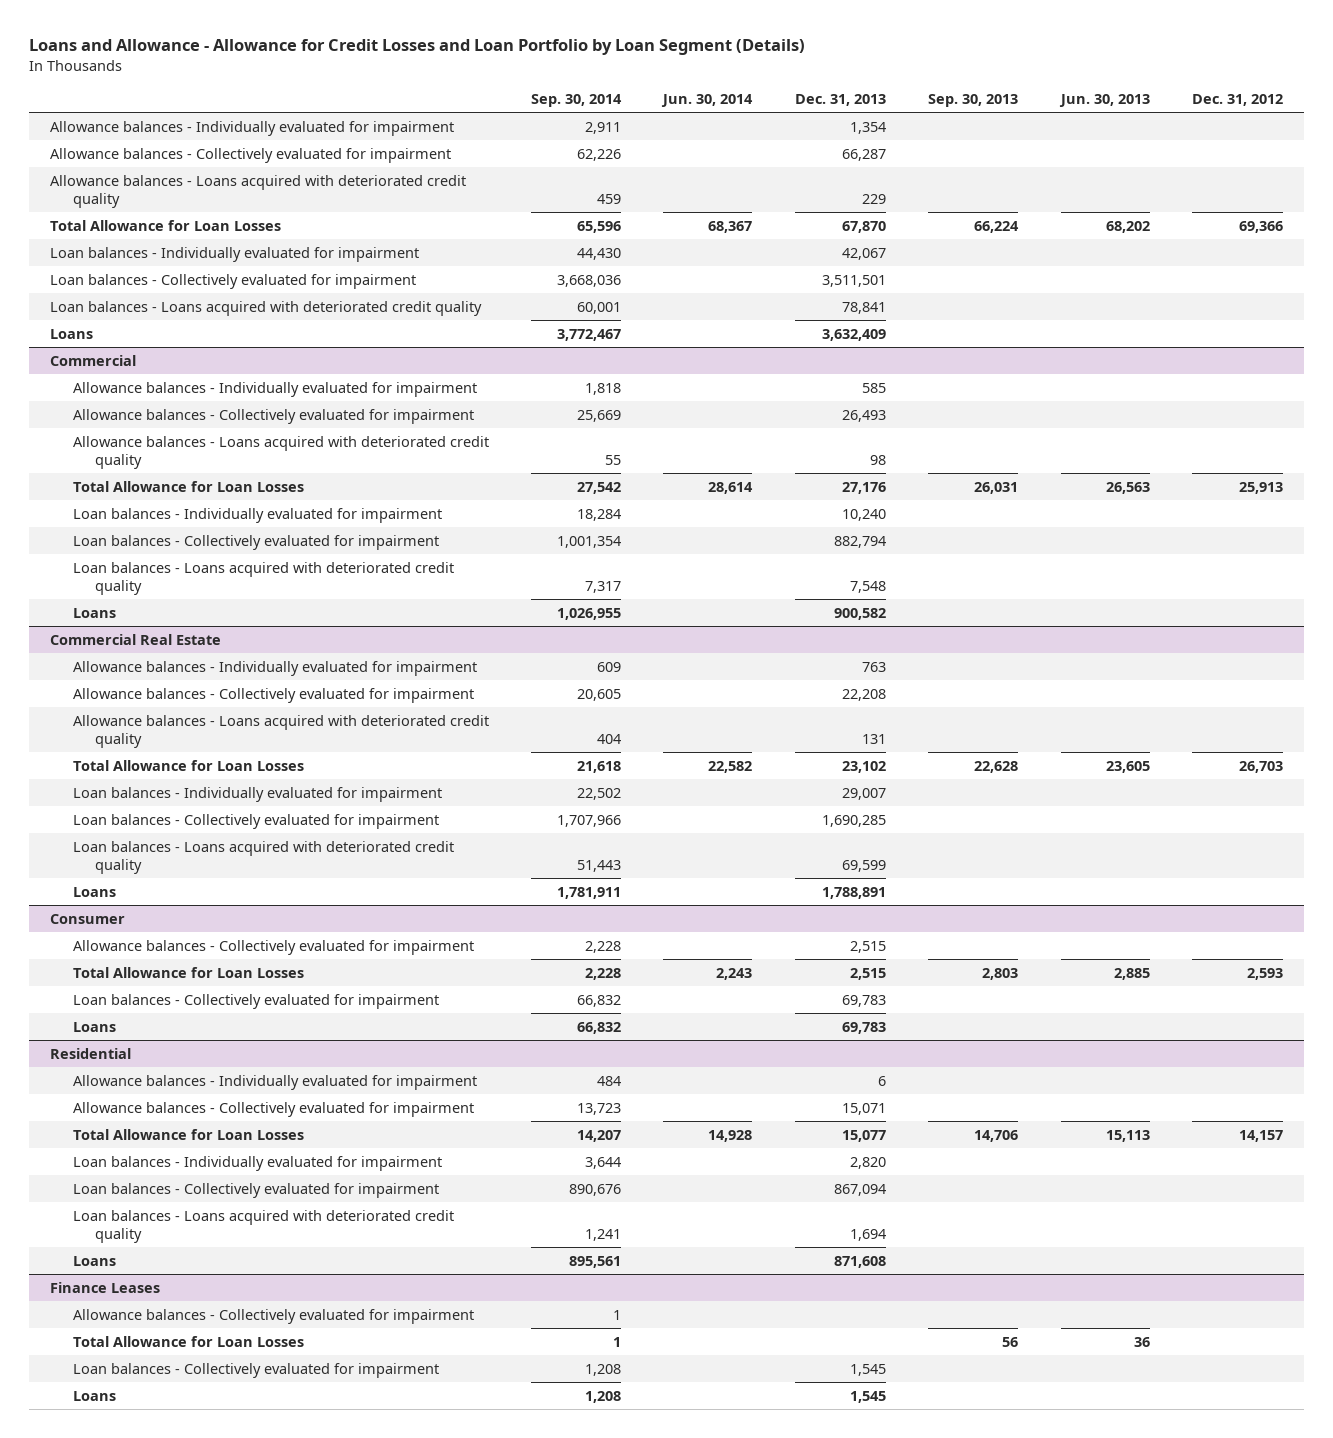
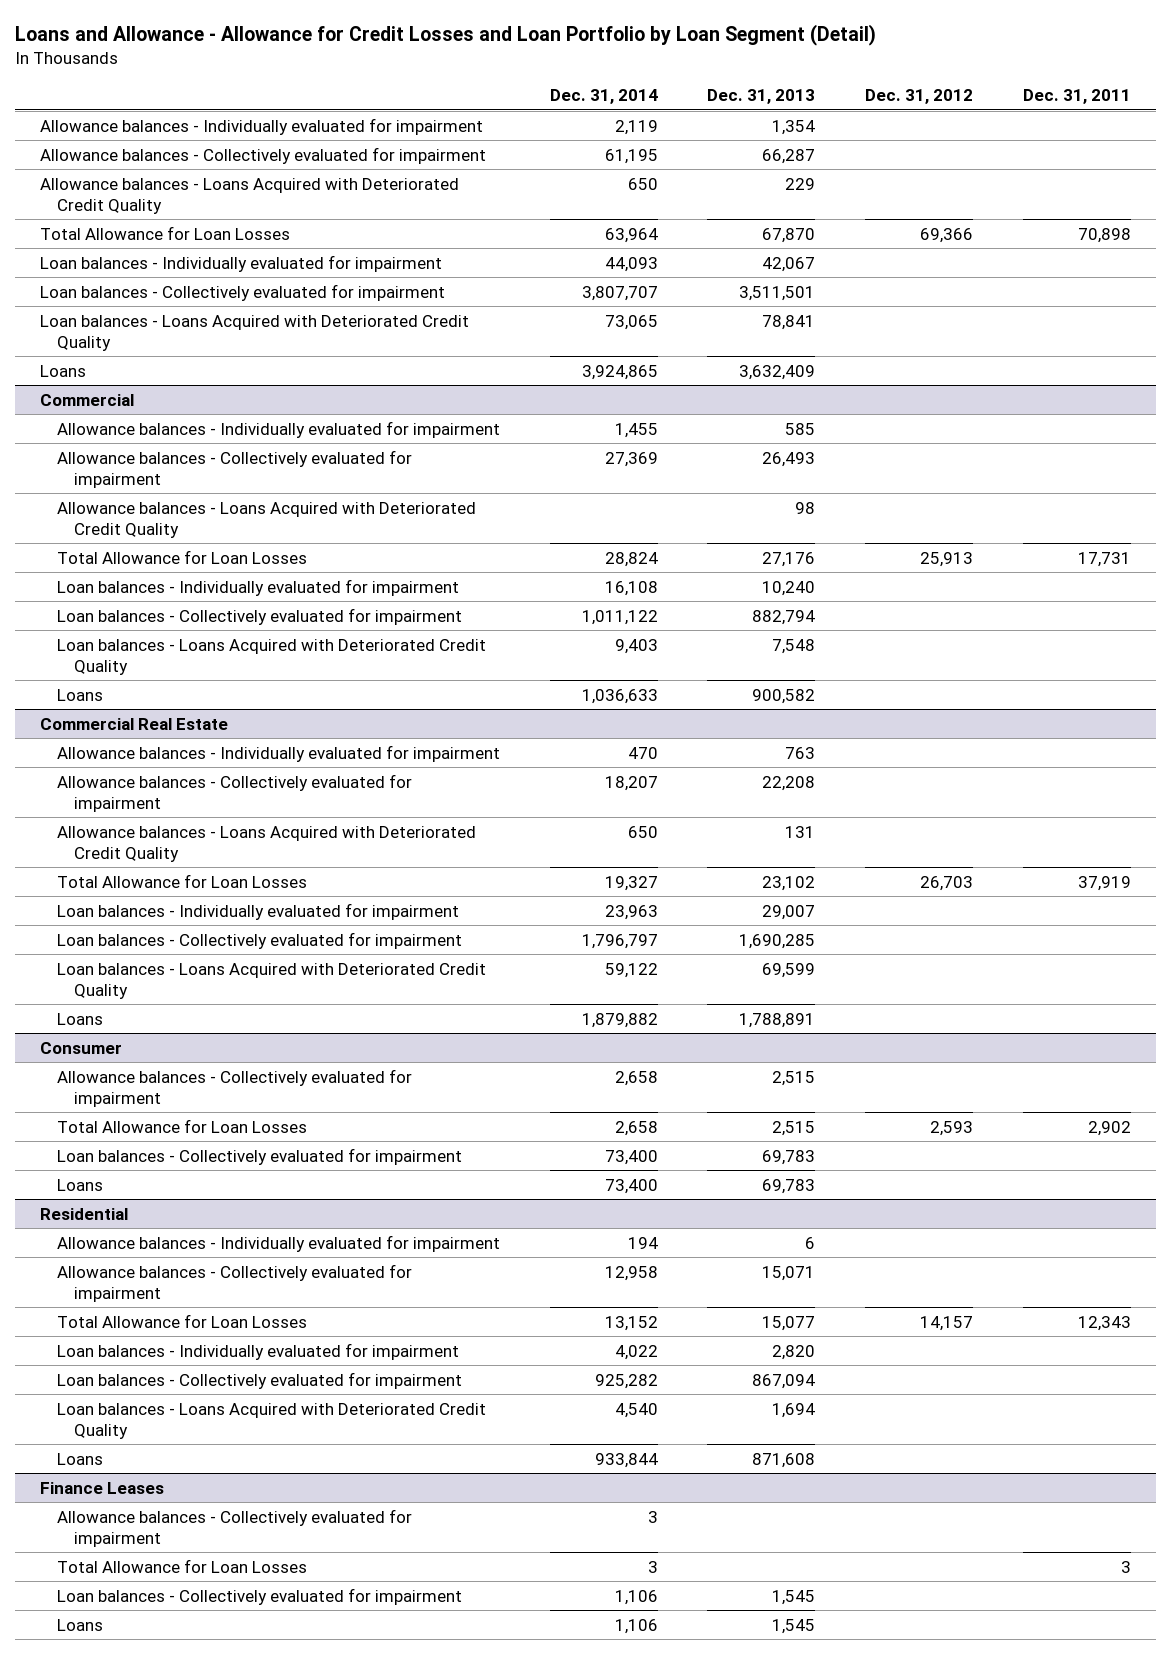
- Loans and Allowance - Allowance for Credit Losses and Loan Portfolio by Loan Segment (Details)
+ Loans and Allowance - Allowance for Credit Losses and Loan Portfolio by Loan Segment (Detail)
- | Sep. 30, 2014 | Jun. 30, 2014 | Dec. 31, 2013 | Sep. 30, 2013 | Jun. 30, 2013 | Dec. 31, 2012
+ | Dec. 31, 2014 | Dec. 31, 2013 | Dec. 31, 2012 | Dec. 31, 2011
- Allowance balances - Loans acquired with deteriorated credit quality | 459 | | 229 | | |
+ Allowance balances - Loans Acquired with Deteriorated Credit Quality | 650 | 229 | |
- Loan balances - Loans acquired with deteriorated credit quality | 60,001 | | 78,841 | | |
+ Loan balances - Loans Acquired with Deteriorated Credit Quality | 73,065 | 78,841 | |
@ Commercial
- Allowance balances - Loans acquired with deteriorated credit quality | 55 | | 98 | | |
+ Allowance balances - Loans Acquired with Deteriorated Credit Quality | | 98 | |
- Loan balances - Loans acquired with deteriorated credit quality | 7,317 | | 7,548 | | |
+ Loan balances - Loans Acquired with Deteriorated Credit Quality | 9,403 | 7,548 | |
@ Commercial Real Estate
- Allowance balances - Loans acquired with deteriorated credit quality | 404 | | 131 | | |
+ Allowance balances - Loans Acquired with Deteriorated Credit Quality | 650 | 131 | |
- Loan balances - Loans acquired with deteriorated credit quality | 51,443 | | 69,599 | | |
+ Loan balances - Loans Acquired with Deteriorated Credit Quality | 59,122 | 69,599 | |
@ Residential
- Loan balances - Loans acquired with deteriorated credit quality | 1,241 | | 1,694 | | |
+ Loan balances - Loans Acquired with Deteriorated Credit Quality | 4,540 | 1,694 | |

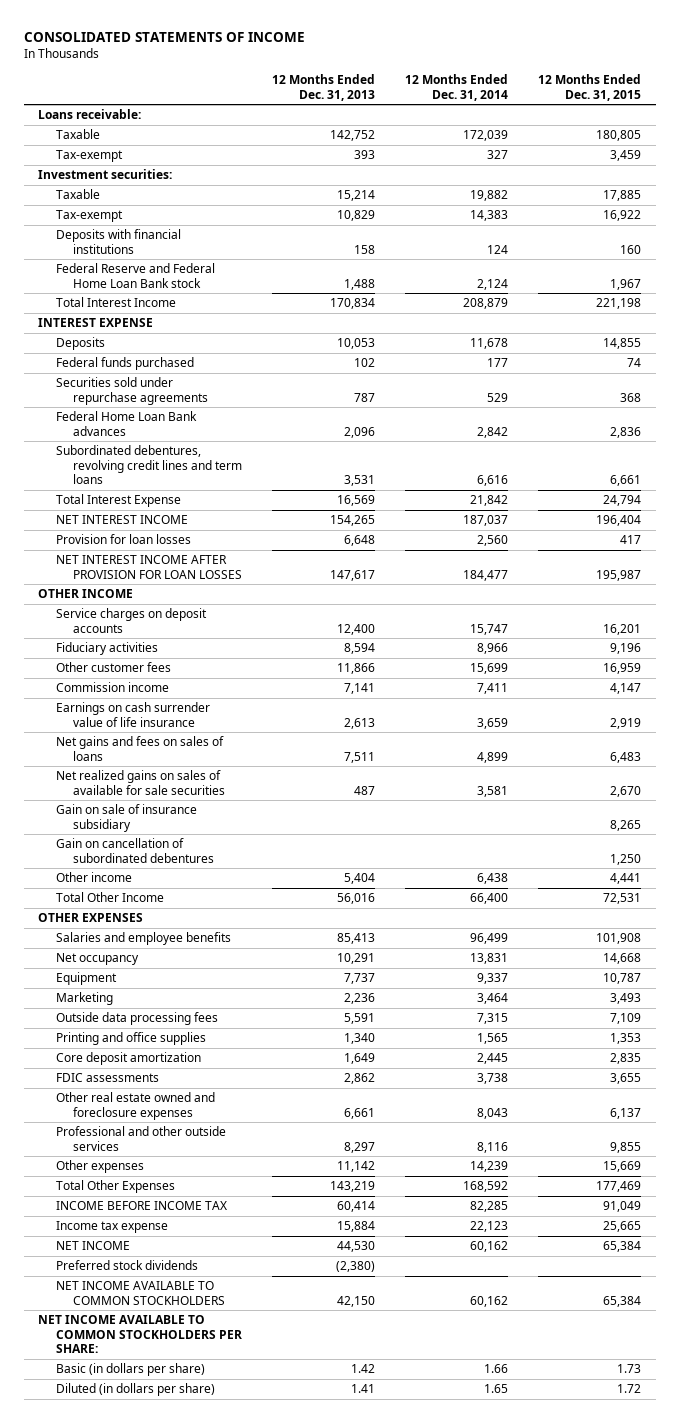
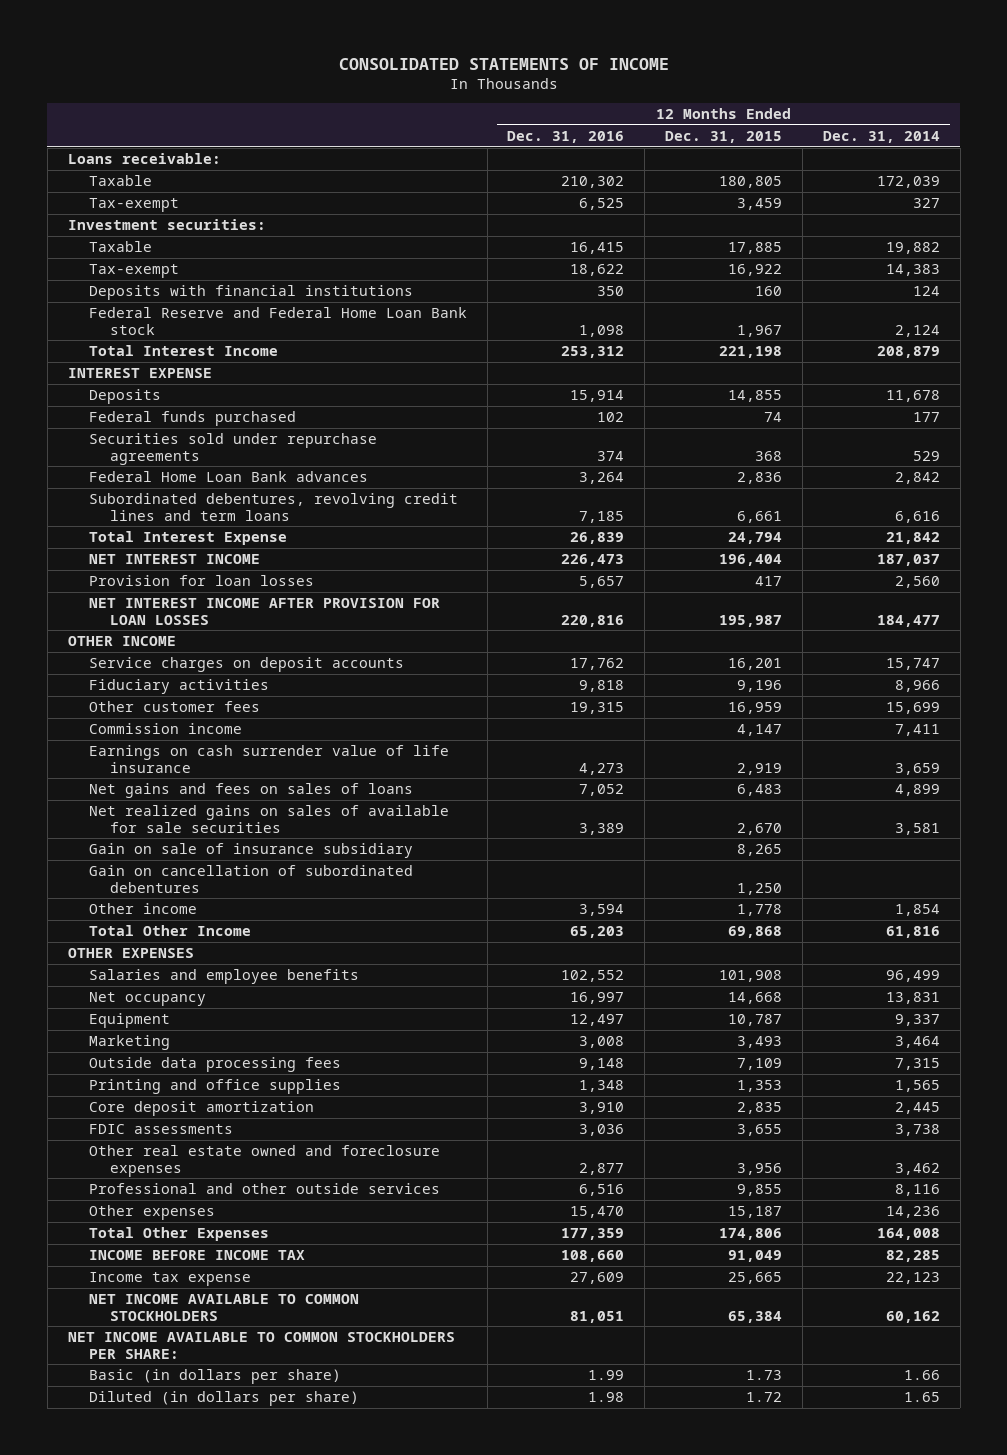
- | 12 Months Ended Dec. 31, 2013 | 12 Months Ended Dec. 31, 2014 | 12 Months Ended Dec. 31, 2015
+ | 12 Months Ended Dec. 31, 2016 | 12 Months Ended Dec. 31, 2015 | 12 Months Ended Dec. 31, 2014
- Other income | 5,404 | 6,438 | 4,441
- Total Other Income | 56,016 | 66,400 | 72,531
+ Other income | 3,594 | 1,778 | 1,854
+ Total Other Income | 65,203 | 69,868 | 61,816
- Other real estate owned and foreclosure expenses | 6,661 | 8,043 | 6,137
+ Other real estate owned and foreclosure expenses | 2,877 | 3,956 | 3,462
- Other expenses | 11,142 | 14,239 | 15,669
- Total Other Expenses | 143,219 | 168,592 | 177,469
+ Other expenses | 15,470 | 15,187 | 14,236
+ Total Other Expenses | 177,359 | 174,806 | 164,008
- NET INCOME | 44,530 | 60,162 | 65,384
- Preferred stock dividends | (2,380) | |

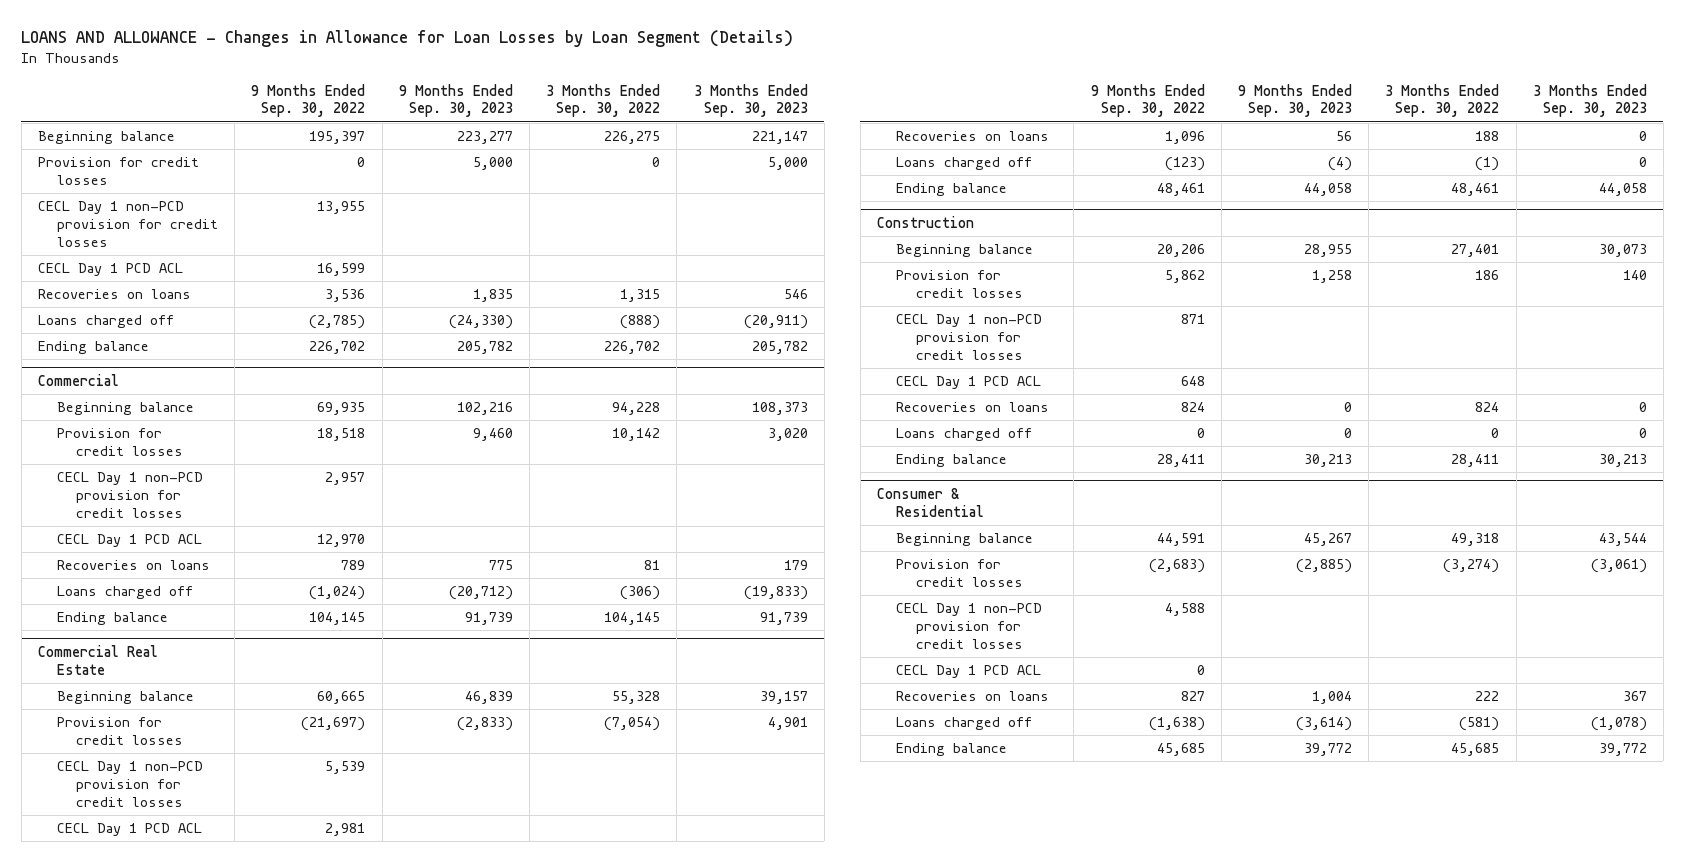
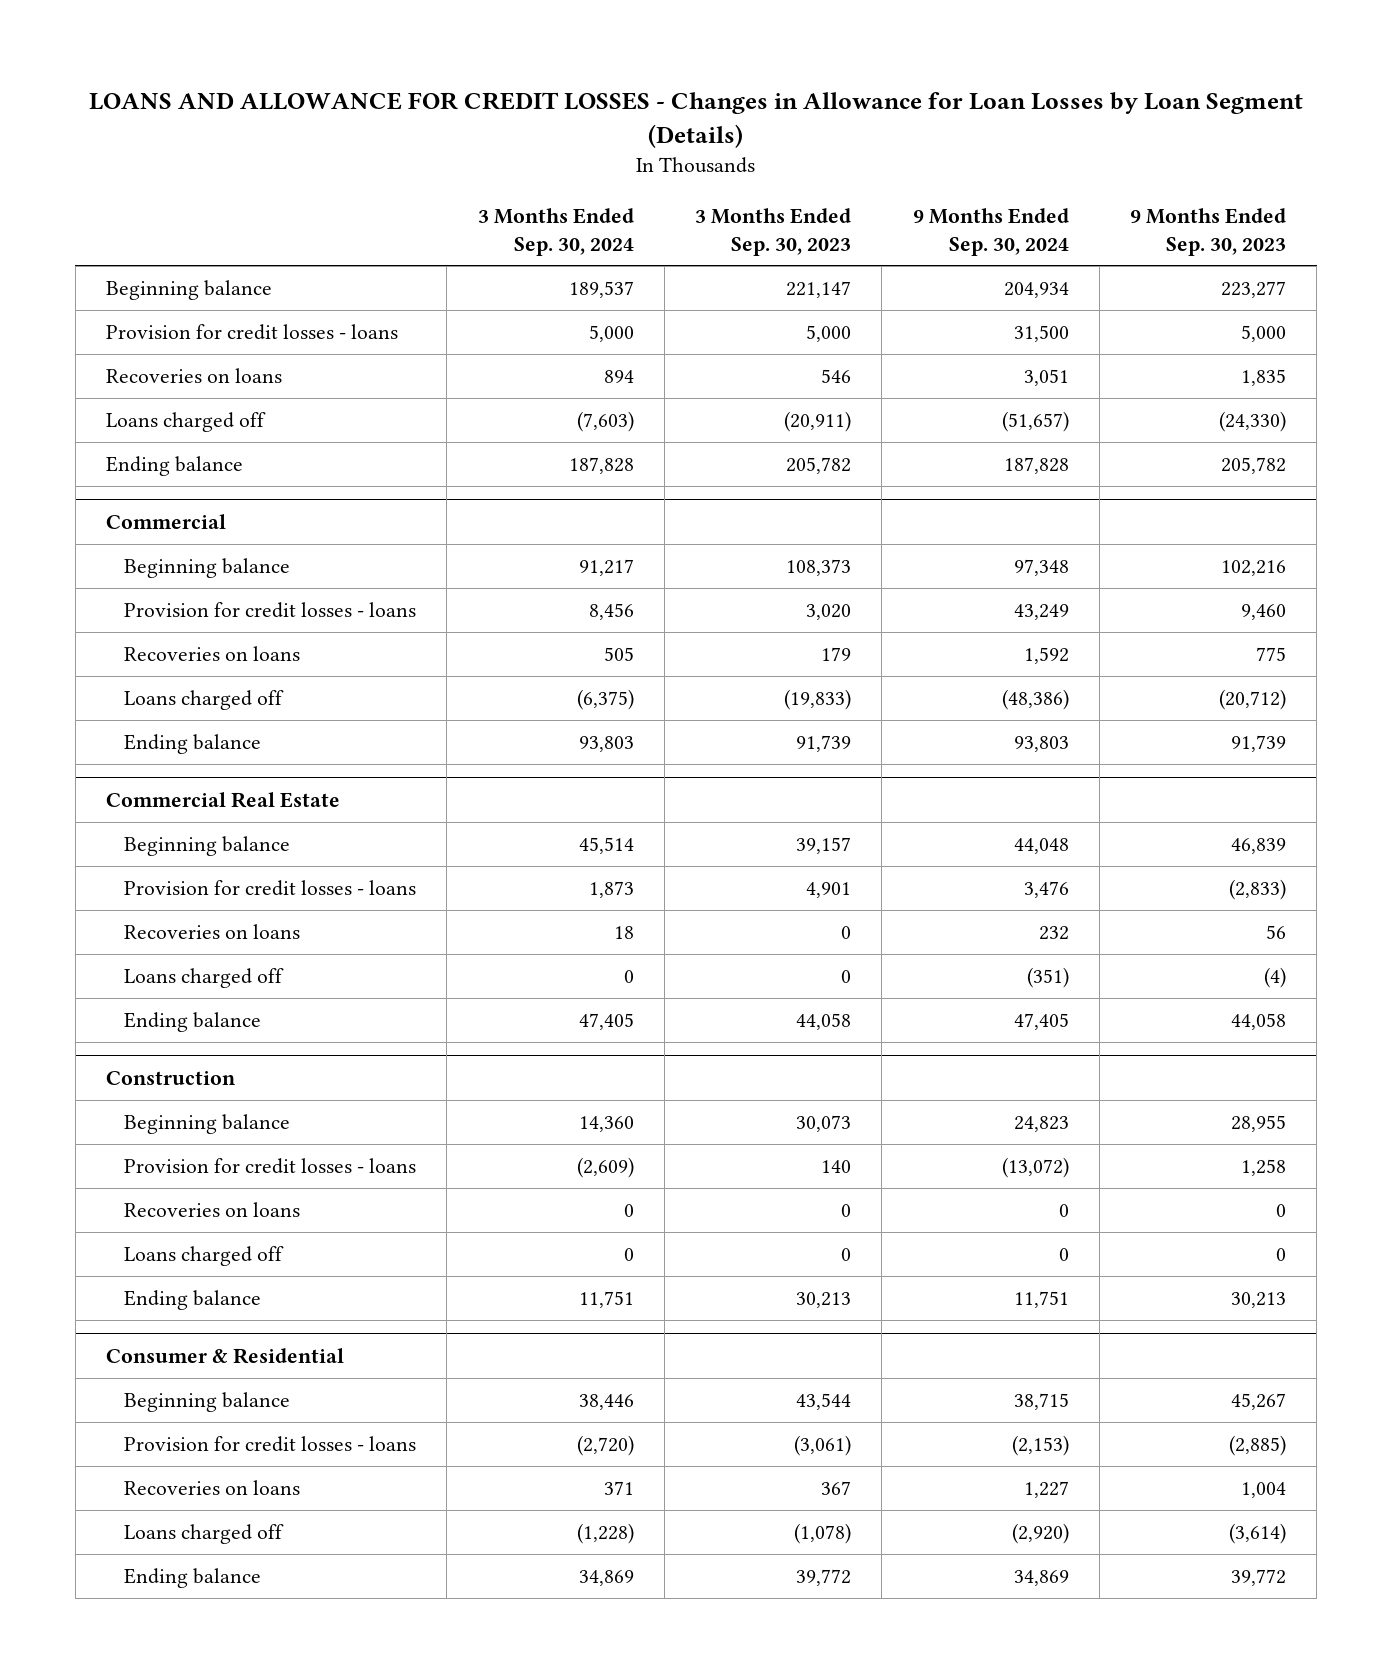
- LOANS AND ALLOWANCE - Changes in Allowance for Loan Losses by Loan Segment (Details)
+ LOANS AND ALLOWANCE FOR CREDIT LOSSES - Changes in Allowance for Loan Losses by Loan Segment (Details)
- | 9 Months Ended Sep. 30, 2022 | 9 Months Ended Sep. 30, 2023 | 3 Months Ended Sep. 30, 2022 | 3 Months Ended Sep. 30, 2023
+ | 3 Months Ended Sep. 30, 2024 | 3 Months Ended Sep. 30, 2023 | 9 Months Ended Sep. 30, 2024 | 9 Months Ended Sep. 30, 2023
- Provision for credit losses | 0 | 5,000 | 0 | 5,000
- CECL Day 1 non-PCD provision for credit losses | 13,955 | | |
- CECL Day 1 PCD ACL | 16,599 | | |
+ Provision for credit losses - loans | 5,000 | 5,000 | 31,500 | 5,000
@ Commercial
- Provision for credit losses | 18,518 | 9,460 | 10,142 | 3,020
- CECL Day 1 non-PCD provision for credit losses | 2,957 | | |
- CECL Day 1 PCD ACL | 12,970 | | |
+ Provision for credit losses - loans | 8,456 | 3,020 | 43,249 | 9,460
@ Commercial Real Estate
- Provision for credit losses | (21,697) | (2,833) | (7,054) | 4,901
- CECL Day 1 non-PCD provision for credit losses | 5,539 | | |
- CECL Day 1 PCD ACL | 2,981 | | |
+ Provision for credit losses - loans | 1,873 | 4,901 | 3,476 | (2,833)
@ Construction
- Provision for credit losses | 5,862 | 1,258 | 186 | 140
- CECL Day 1 non-PCD provision for credit losses | 871 | | |
- CECL Day 1 PCD ACL | 648 | | |
+ Provision for credit losses - loans | (2,609) | 140 | (13,072) | 1,258
@ Consumer & Residential
- Provision for credit losses | (2,683) | (2,885) | (3,274) | (3,061)
- CECL Day 1 non-PCD provision for credit losses | 4,588 | | |
- CECL Day 1 PCD ACL | 0 | | |
+ Provision for credit losses - loans | (2,720) | (3,061) | (2,153) | (2,885)

